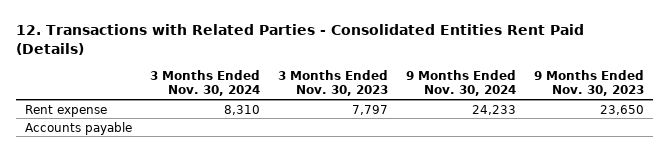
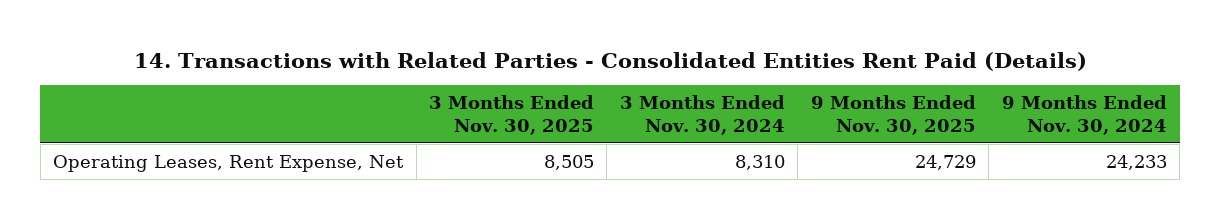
- 12. Transactions with Related Parties - Consolidated Entities Rent Paid (Details)
+ 14. Transactions with Related Parties - Consolidated Entities Rent Paid (Details)
- | 3 Months Ended Nov. 30, 2024 | 3 Months Ended Nov. 30, 2023 | 9 Months Ended Nov. 30, 2024 | 9 Months Ended Nov. 30, 2023
+ | 3 Months Ended Nov. 30, 2025 | 3 Months Ended Nov. 30, 2024 | 9 Months Ended Nov. 30, 2025 | 9 Months Ended Nov. 30, 2024
- Rent expense | 8,310 | 7,797 | 24,233 | 23,650
- Accounts payable
+ Operating Leases, Rent Expense, Net | 8,505 | 8,310 | 24,729 | 24,233

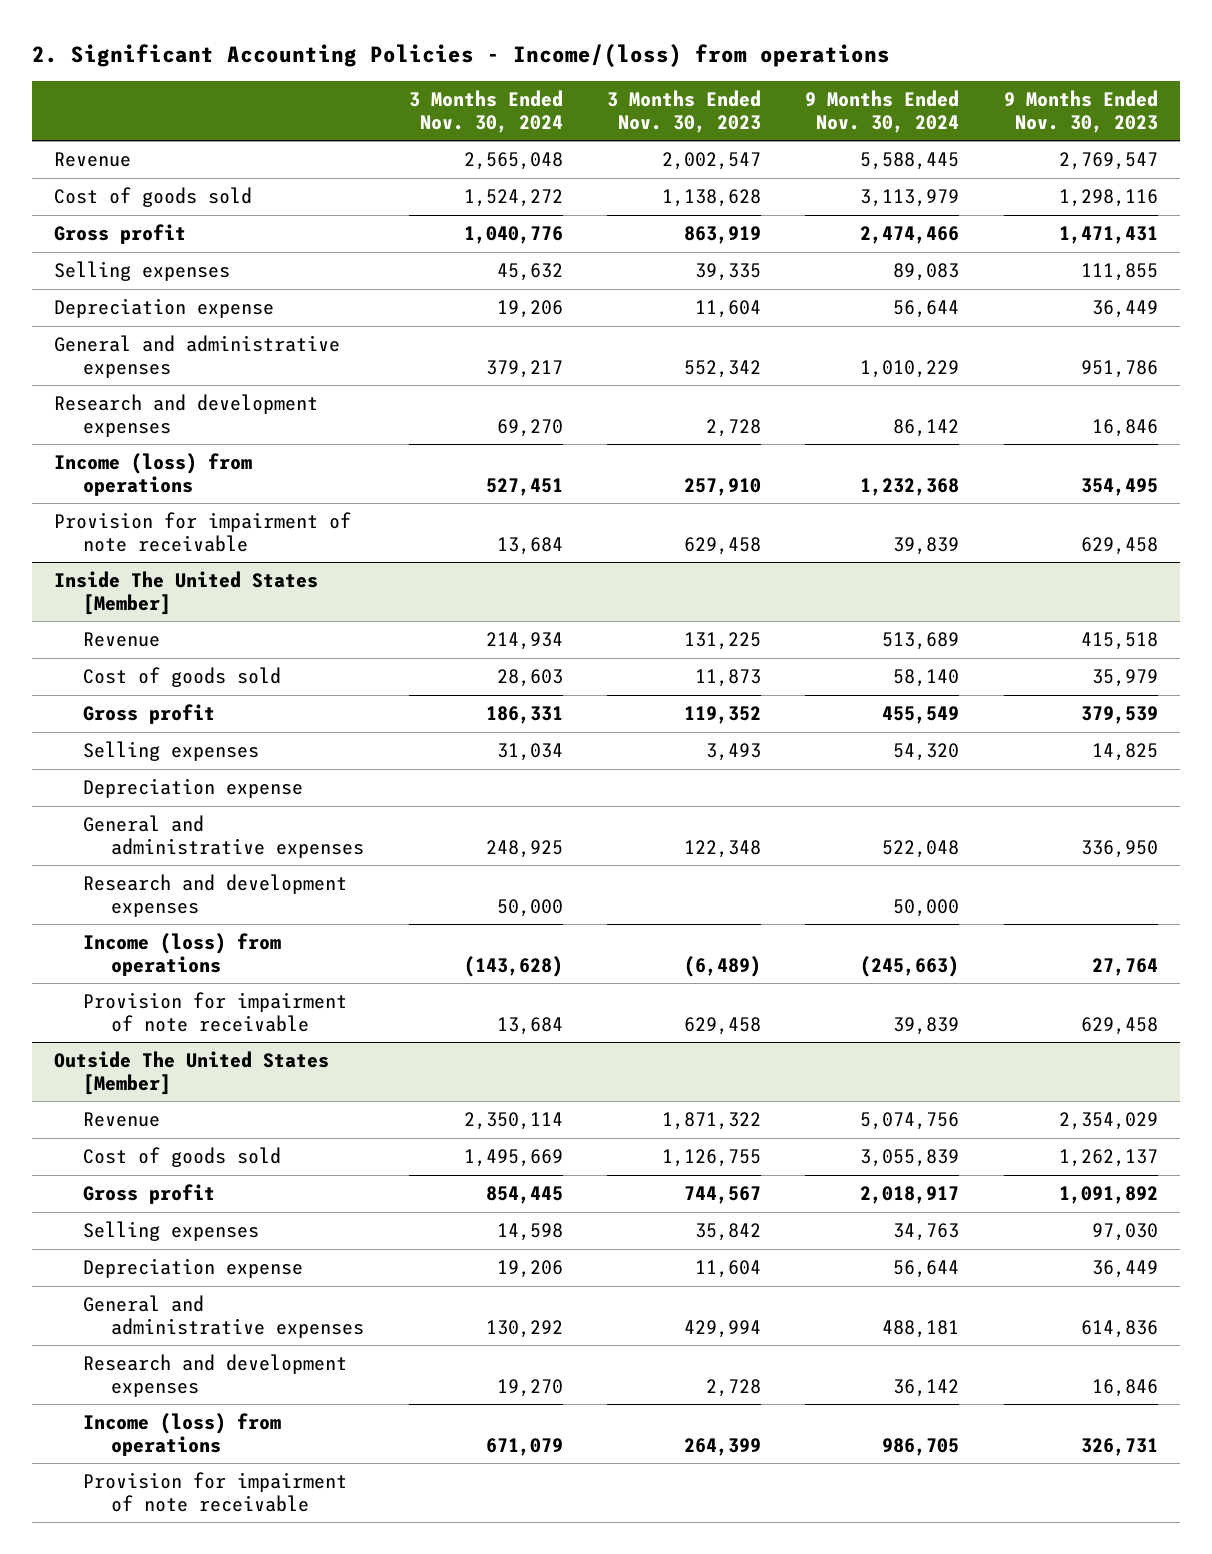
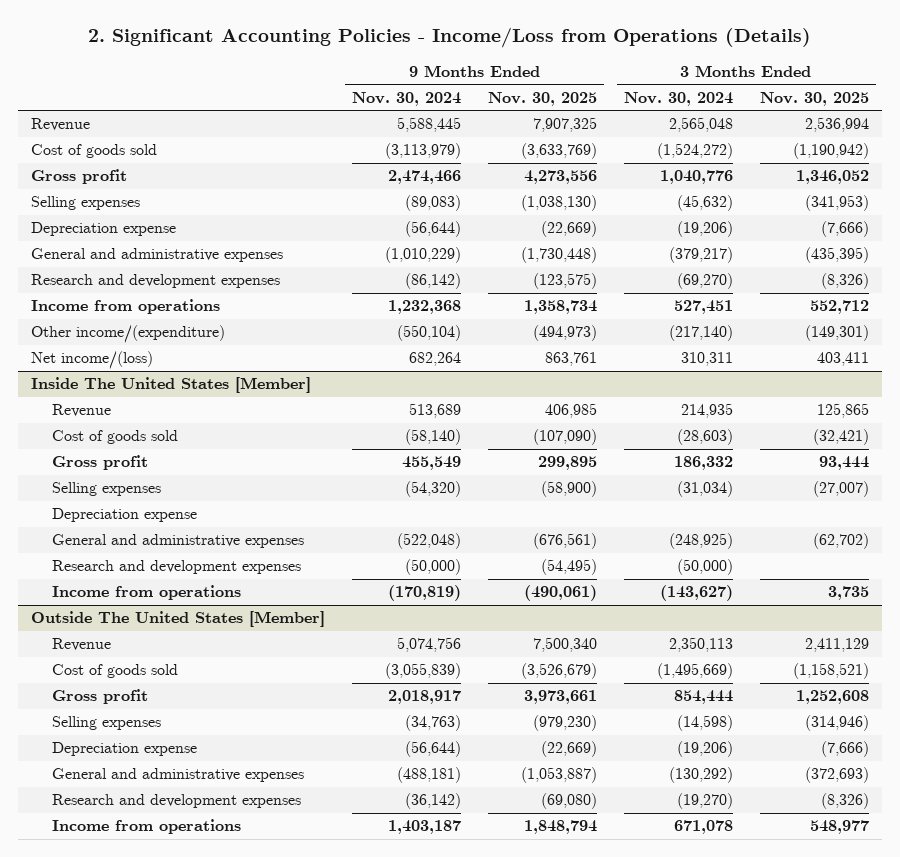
- 2. Significant Accounting Policies - Income/(loss) from operations
+ 2. Significant Accounting Policies - Income/Loss from Operations (Details)
- | 3 Months Ended Nov. 30, 2024 | 3 Months Ended Nov. 30, 2023 | 9 Months Ended Nov. 30, 2024 | 9 Months Ended Nov. 30, 2023
+ | 9 Months Ended Nov. 30, 2024 | 9 Months Ended Nov. 30, 2025 | 3 Months Ended Nov. 30, 2024 | 3 Months Ended Nov. 30, 2025
- Cost of goods sold | 1,524,272 | 1,138,628 | 3,113,979 | 1,298,116
+ Cost of goods sold | (3,113,979) | (3,633,769) | (1,524,272) | (1,190,942)
- Selling expenses | 45,632 | 39,335 | 89,083 | 111,855
- Depreciation expense | 19,206 | 11,604 | 56,644 | 36,449
- General and administrative expenses | 379,217 | 552,342 | 1,010,229 | 951,786
- Research and development expenses | 69,270 | 2,728 | 86,142 | 16,846
- Income (loss) from operations | 527,451 | 257,910 | 1,232,368 | 354,495
- Provision for impairment of note receivable | 13,684 | 629,458 | 39,839 | 629,458
+ Selling expenses | (89,083) | (1,038,130) | (45,632) | (341,953)
+ Depreciation expense | (56,644) | (22,669) | (19,206) | (7,666)
+ General and administrative expenses | (1,010,229) | (1,730,448) | (379,217) | (435,395)
+ Research and development expenses | (86,142) | (123,575) | (69,270) | (8,326)
+ Income from operations | 1,232,368 | 1,358,734 | 527,451 | 552,712
+ Other income/(expenditure) | (550,104) | (494,973) | (217,140) | (149,301)
+ Net income/(loss) | 682,264 | 863,761 | 310,311 | 403,411
@ Inside The United States [Member]
- Revenue | 214,934 | 131,225 | 513,689 | 415,518
- Cost of goods sold | 28,603 | 11,873 | 58,140 | 35,979
- Gross profit | 186,331 | 119,352 | 455,549 | 379,539
- Selling expenses | 31,034 | 3,493 | 54,320 | 14,825
+ Revenue | 513,689 | 406,985 | 214,935 | 125,865
+ Cost of goods sold | (58,140) | (107,090) | (28,603) | (32,421)
+ Gross profit | 455,549 | 299,895 | 186,332 | 93,444
+ Selling expenses | (54,320) | (58,900) | (31,034) | (27,007)
- General and administrative expenses | 248,925 | 122,348 | 522,048 | 336,950
- Research and development expenses | 50,000 | | 50,000 |
- Income (loss) from operations | (143,628) | (6,489) | (245,663) | 27,764
- Provision for impairment of note receivable | 13,684 | 629,458 | 39,839 | 629,458
+ General and administrative expenses | (522,048) | (676,561) | (248,925) | (62,702)
+ Research and development expenses | (50,000) | (54,495) | (50,000) |
+ Income from operations | (170,819) | (490,061) | (143,627) | 3,735
@ Outside The United States [Member]
- Revenue | 2,350,114 | 1,871,322 | 5,074,756 | 2,354,029
- Cost of goods sold | 1,495,669 | 1,126,755 | 3,055,839 | 1,262,137
- Gross profit | 854,445 | 744,567 | 2,018,917 | 1,091,892
- Selling expenses | 14,598 | 35,842 | 34,763 | 97,030
- Depreciation expense | 19,206 | 11,604 | 56,644 | 36,449
- General and administrative expenses | 130,292 | 429,994 | 488,181 | 614,836
- Research and development expenses | 19,270 | 2,728 | 36,142 | 16,846
- Income (loss) from operations | 671,079 | 264,399 | 986,705 | 326,731
- Provision for impairment of note receivable
+ Revenue | 5,074,756 | 7,500,340 | 2,350,113 | 2,411,129
+ Cost of goods sold | (3,055,839) | (3,526,679) | (1,495,669) | (1,158,521)
+ Gross profit | 2,018,917 | 3,973,661 | 854,444 | 1,252,608
+ Selling expenses | (34,763) | (979,230) | (14,598) | (314,946)
+ Depreciation expense | (56,644) | (22,669) | (19,206) | (7,666)
+ General and administrative expenses | (488,181) | (1,053,887) | (130,292) | (372,693)
+ Research and development expenses | (36,142) | (69,080) | (19,270) | (8,326)
+ Income from operations | 1,403,187 | 1,848,794 | 671,078 | 548,977

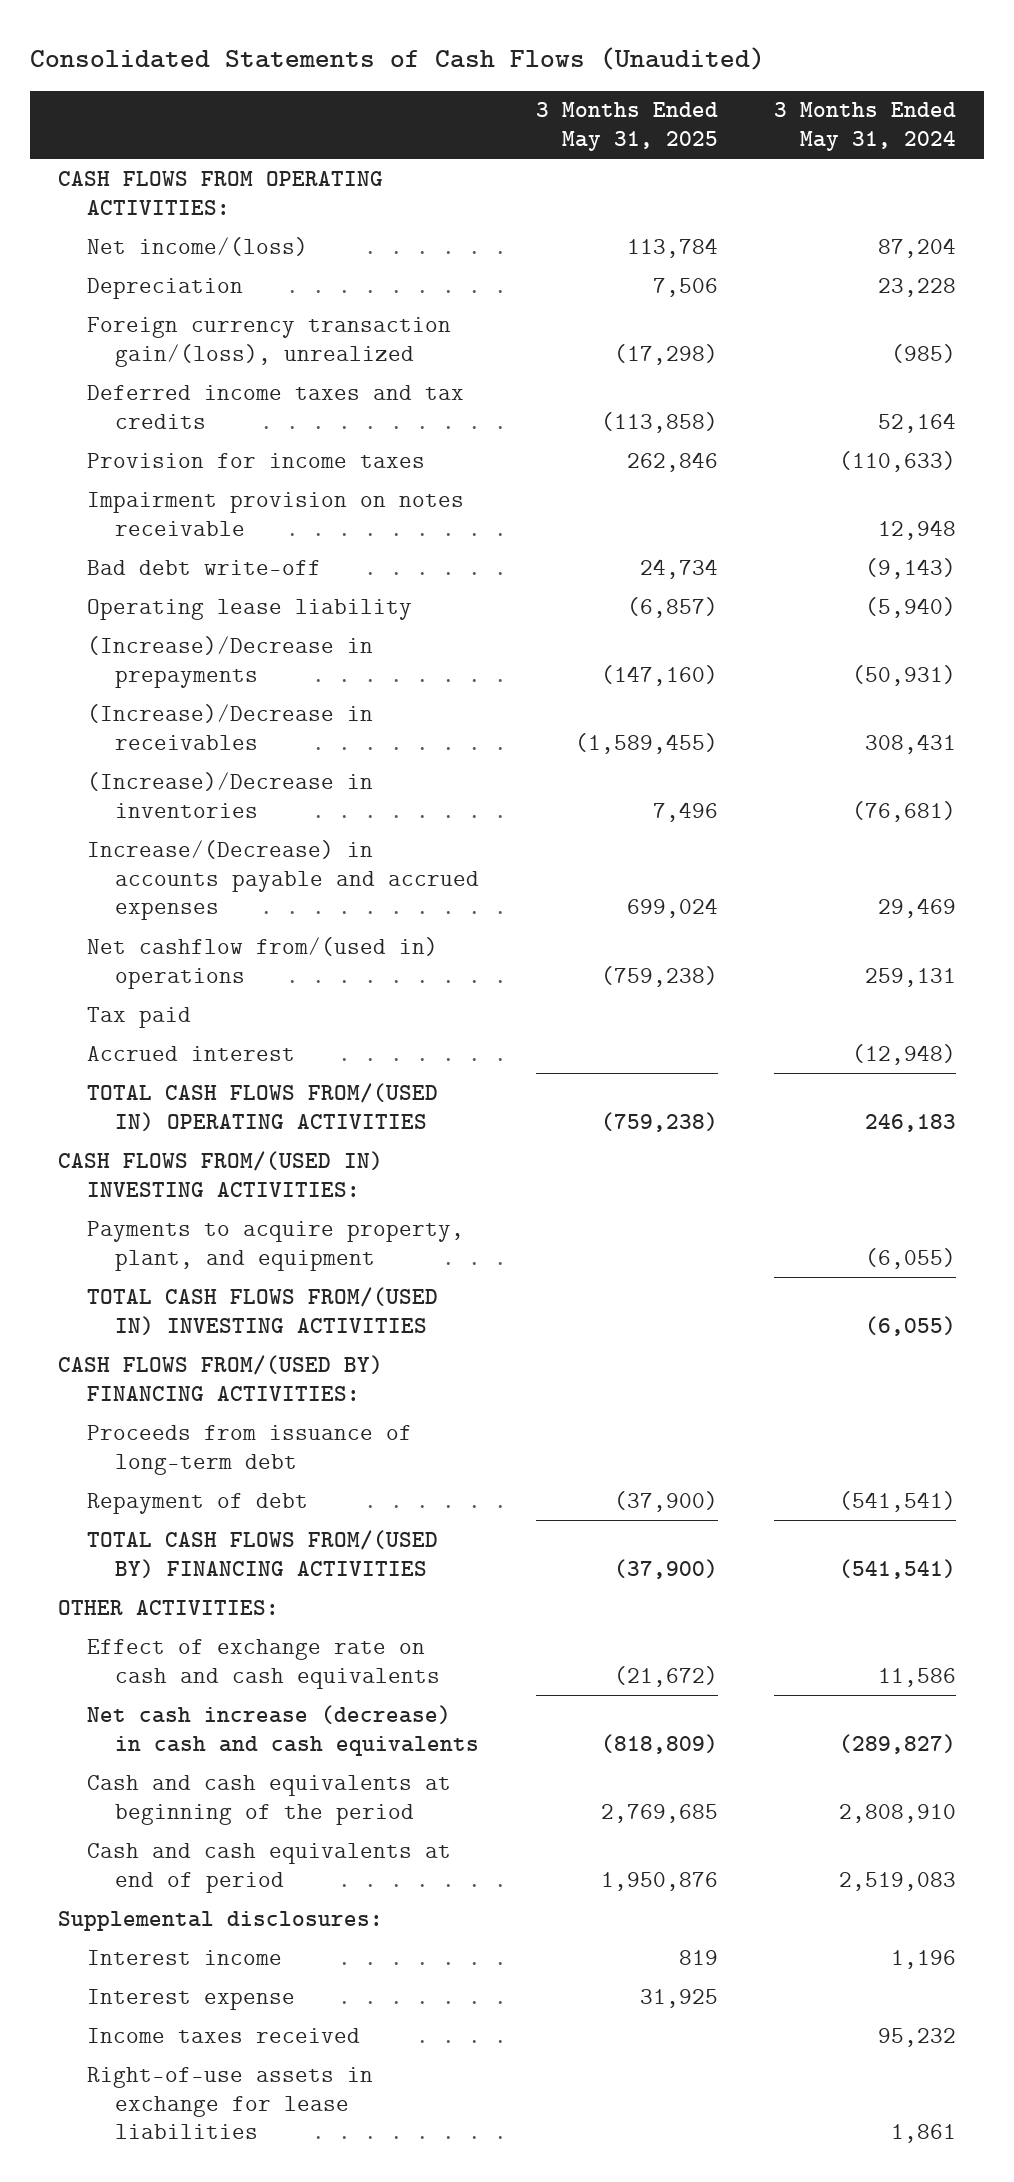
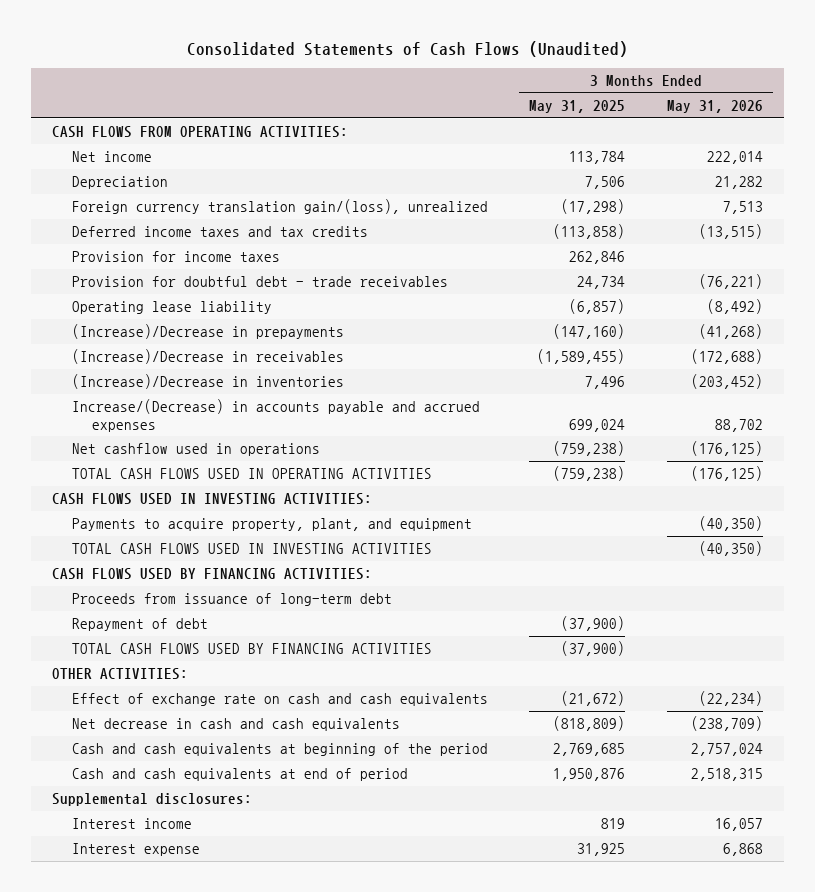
- | 3 Months Ended May 31, 2025 | 3 Months Ended May 31, 2024
+ | 3 Months Ended May 31, 2025 | 3 Months Ended May 31, 2026
- Net income/(loss) | 113,784 | 87,204
+ Net income | 113,784 | 222,014
- Foreign currency transaction gain/(loss), unrealized | (17,298) | (985)
+ Foreign currency translation gain/(loss), unrealized | (17,298) | 7,513
- Impairment provision on notes receivable | | 12,948
- Bad debt write-off | 24,734 | (9,143)
+ Provision for doubtful debt - trade receivables | 24,734 | (76,221)
- Net cashflow from/(used in) operations | (759,238) | 259,131
- Tax paid
- Accrued interest | | (12,948)
- TOTAL CASH FLOWS FROM/(USED IN) OPERATING ACTIVITIES | (759,238) | 246,183
- CASH FLOWS FROM/(USED IN) INVESTING ACTIVITIES:
+ Net cashflow used in operations | (759,238) | (176,125)
+ TOTAL CASH FLOWS USED IN OPERATING ACTIVITIES | (759,238) | (176,125)
+ CASH FLOWS USED IN INVESTING ACTIVITIES:
- TOTAL CASH FLOWS FROM/(USED IN) INVESTING ACTIVITIES | | (6,055)
- CASH FLOWS FROM/(USED BY) FINANCING ACTIVITIES:
+ TOTAL CASH FLOWS USED IN INVESTING ACTIVITIES | | (40,350)
+ CASH FLOWS USED BY FINANCING ACTIVITIES:
- TOTAL CASH FLOWS FROM/(USED BY) FINANCING ACTIVITIES | (37,900) | (541,541)
+ TOTAL CASH FLOWS USED BY FINANCING ACTIVITIES | (37,900) |
- Net cash increase (decrease) in cash and cash equivalents | (818,809) | (289,827)
+ Net decrease in cash and cash equivalents | (818,809) | (238,709)
- Income taxes received | | 95,232
- Right-of-use assets in exchange for lease liabilities | | 1,861

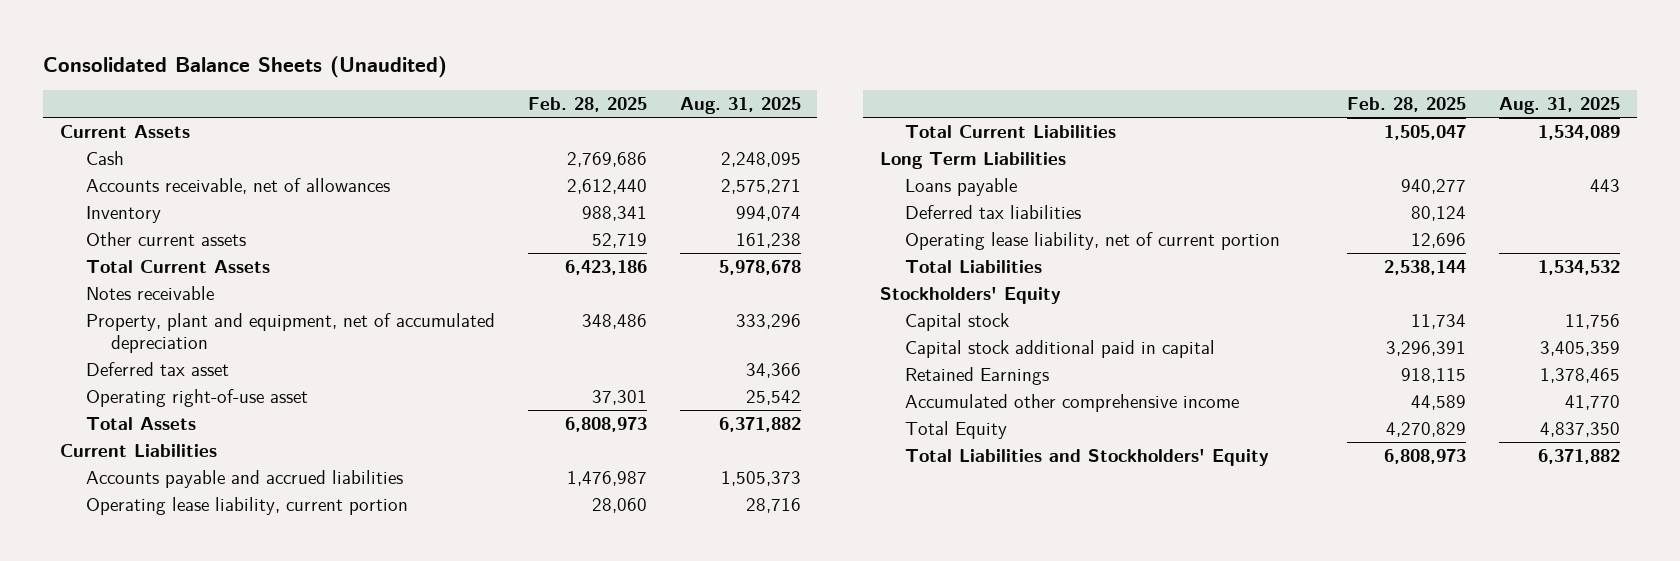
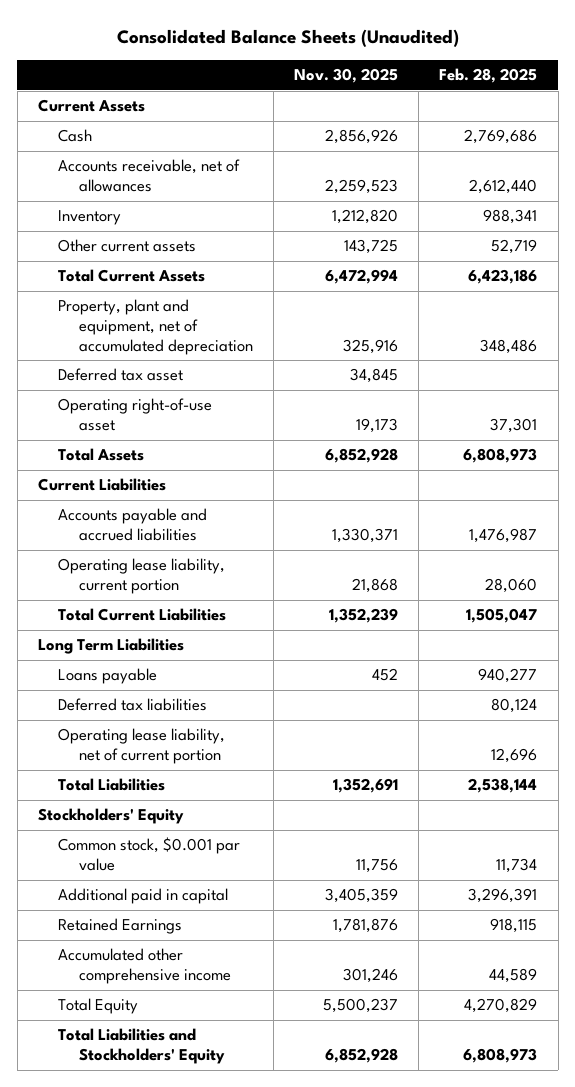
- | Feb. 28, 2025 | Aug. 31, 2025
+ | Nov. 30, 2025 | Feb. 28, 2025
- Notes receivable
- Capital stock | 11,734 | 11,756
- Capital stock additional paid in capital | 3,296,391 | 3,405,359
+ Common stock, $0.001 par value | 11,756 | 11,734
+ Additional paid in capital | 3,405,359 | 3,296,391

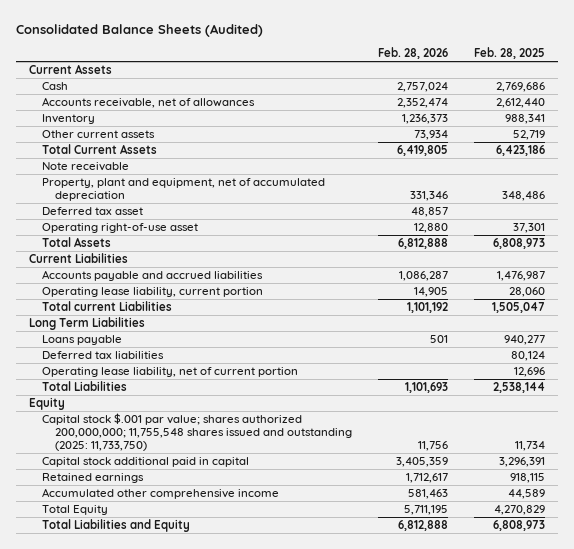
- Consolidated Balance Sheets (Unaudited)
+ Consolidated Balance Sheets (Audited)
- | Nov. 30, 2025 | Feb. 28, 2025
+ | Feb. 28, 2026 | Feb. 28, 2025
+ Note receivable
- Total Current Liabilities | 1,352,239 | 1,505,047
+ Total current Liabilities | 1,101,192 | 1,505,047
- Stockholders' Equity
- Common stock, $0.001 par value | 11,756 | 11,734
- Additional paid in capital | 3,405,359 | 3,296,391
- Retained Earnings | 1,781,876 | 918,115
+ Equity
+ Capital stock $.001 par value; shares authorized 200,000,000; 11,755,548 shares issued and outstanding (2025: 11,733,750) | 11,756 | 11,734
+ Capital stock additional paid in capital | 3,405,359 | 3,296,391
+ Retained earnings | 1,712,617 | 918,115
- Total Liabilities and Stockholders' Equity | 6,852,928 | 6,808,973
+ Total Liabilities and Equity | 6,812,888 | 6,808,973

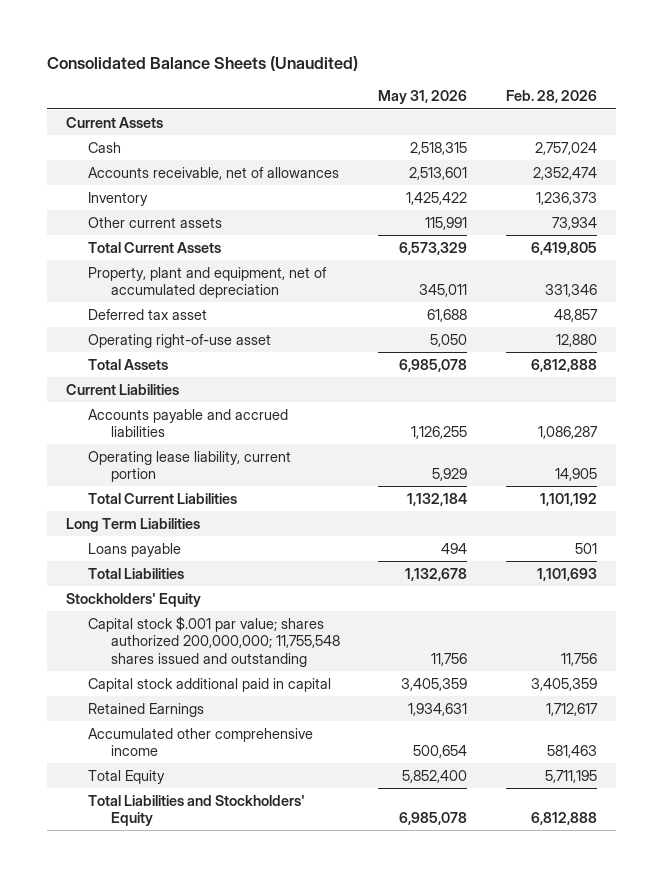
- Consolidated Balance Sheets (Audited)
+ Consolidated Balance Sheets (Unaudited)
- | Feb. 28, 2026 | Feb. 28, 2025
+ | May 31, 2026 | Feb. 28, 2026
- Note receivable
- Total current Liabilities | 1,101,192 | 1,505,047
+ Total Current Liabilities | 1,132,184 | 1,101,192
- Deferred tax liabilities | | 80,124
- Operating lease liability, net of current portion | | 12,696
- Equity
- Capital stock $.001 par value; shares authorized 200,000,000; 11,755,548 shares issued and outstanding (2025: 11,733,750) | 11,756 | 11,734
+ Stockholders' Equity
+ Capital stock $.001 par value; shares authorized 200,000,000; 11,755,548 shares issued and outstanding | 11,756 | 11,756
- Retained earnings | 1,712,617 | 918,115
+ Retained Earnings | 1,934,631 | 1,712,617
- Total Liabilities and Equity | 6,812,888 | 6,808,973
+ Total Liabilities and Stockholders' Equity | 6,985,078 | 6,812,888

